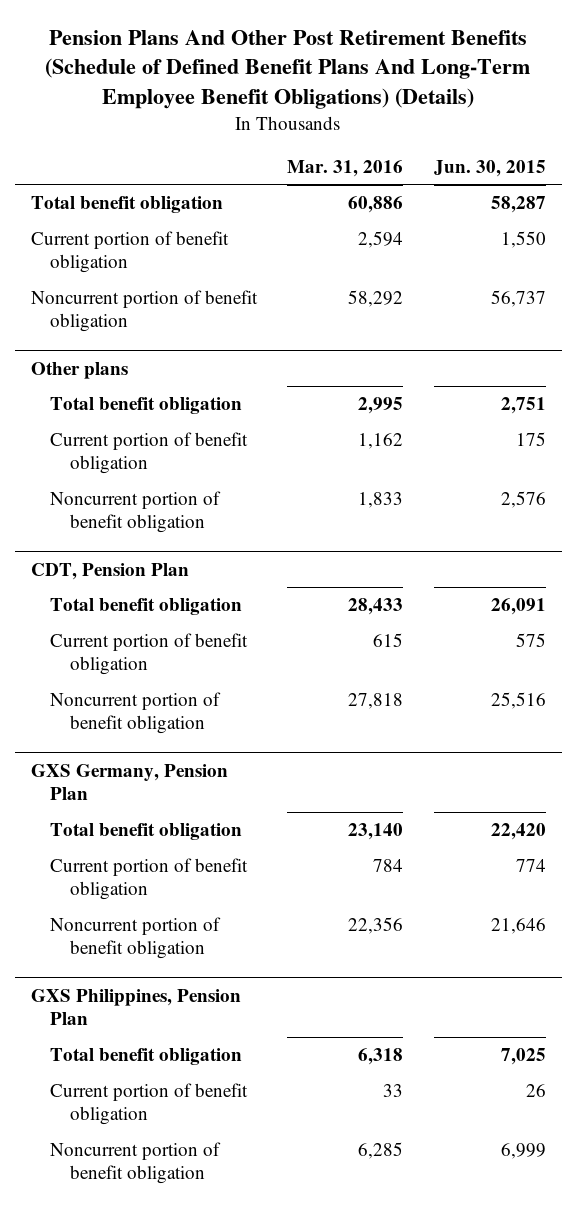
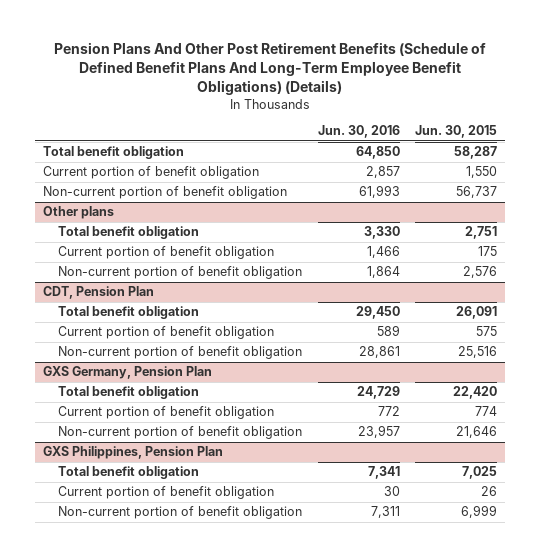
- | Mar. 31, 2016 | Jun. 30, 2015
+ | Jun. 30, 2016 | Jun. 30, 2015
- Noncurrent portion of benefit obligation | 58,292 | 56,737
+ Non-current portion of benefit obligation | 61,993 | 56,737
@ Other plans
- Noncurrent portion of benefit obligation | 1,833 | 2,576
+ Non-current portion of benefit obligation | 1,864 | 2,576
@ CDT, Pension Plan
- Noncurrent portion of benefit obligation | 27,818 | 25,516
+ Non-current portion of benefit obligation | 28,861 | 25,516
@ GXS Germany, Pension Plan
- Noncurrent portion of benefit obligation | 22,356 | 21,646
+ Non-current portion of benefit obligation | 23,957 | 21,646
@ GXS Philippines, Pension Plan
- Noncurrent portion of benefit obligation | 6,285 | 6,999
+ Non-current portion of benefit obligation | 7,311 | 6,999

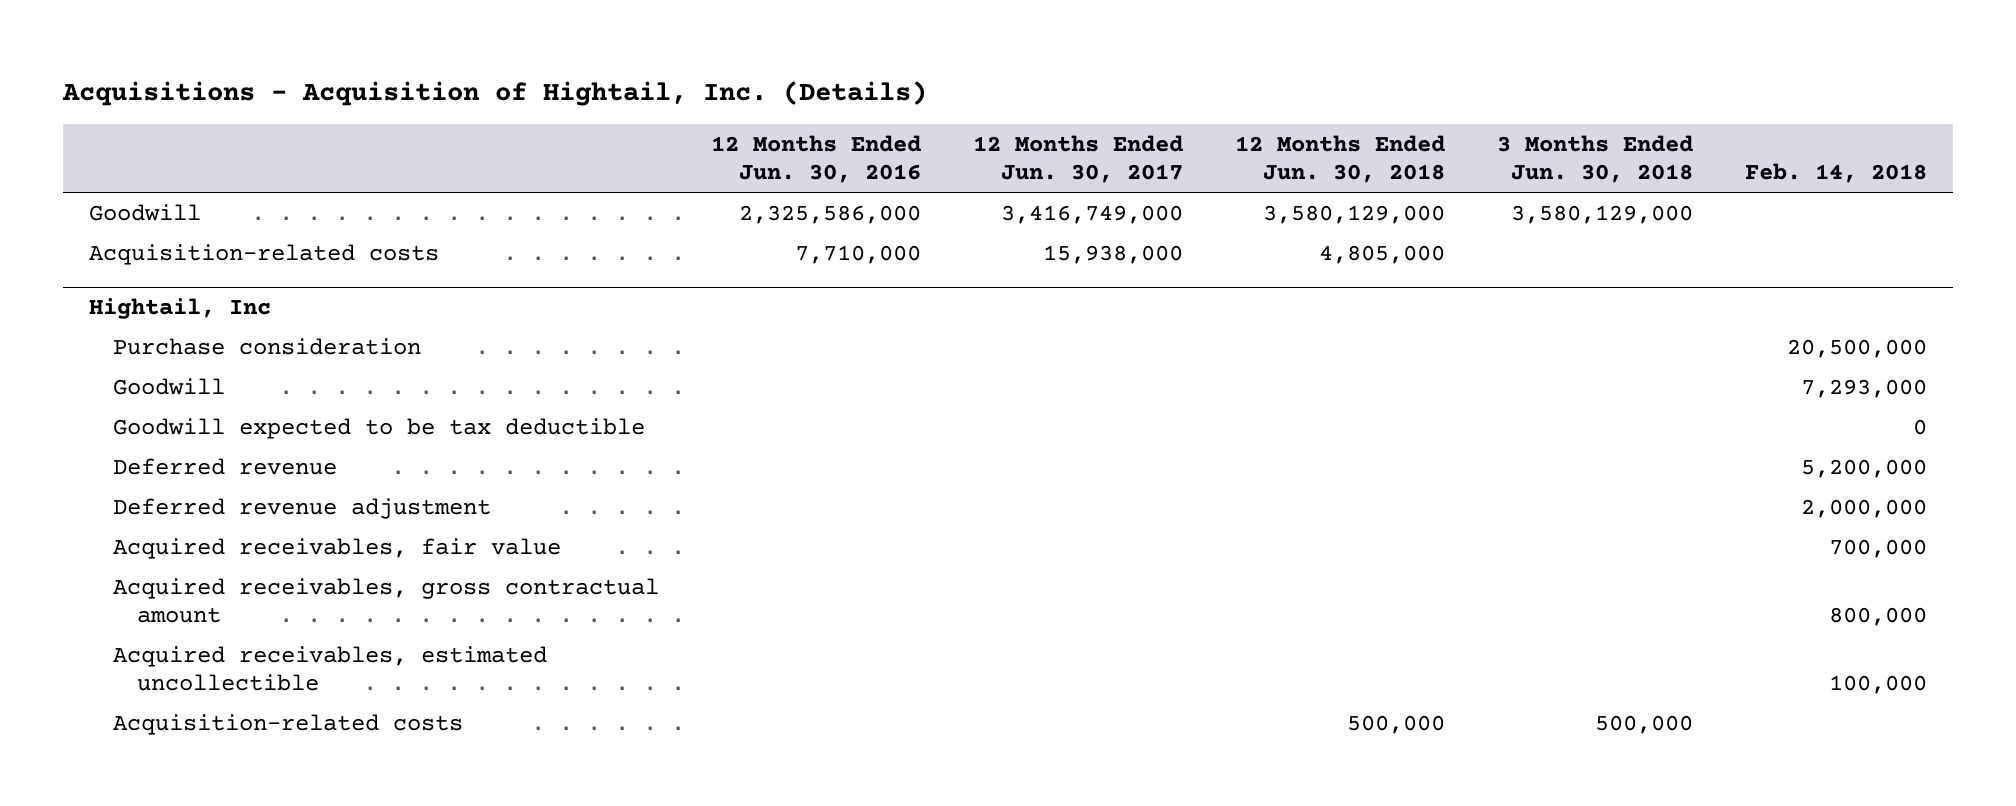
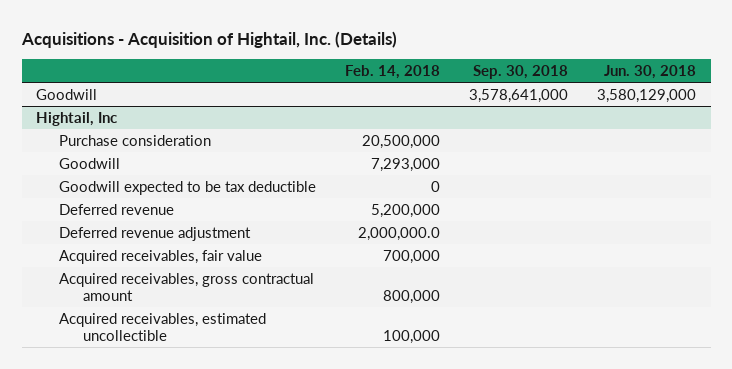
- | 12 Months Ended Jun. 30, 2016 | 12 Months Ended Jun. 30, 2017 | 12 Months Ended Jun. 30, 2018 | 3 Months Ended Jun. 30, 2018 | Feb. 14, 2018
+ | Feb. 14, 2018 | Sep. 30, 2018 | Jun. 30, 2018
- Acquisition-related costs | 7,710,000 | 15,938,000 | 4,805,000 | |
@ Hightail, Inc
- Deferred revenue adjustment | | | | | 2,000,000
+ Deferred revenue adjustment | 2,000,000.0 | |
- Acquisition-related costs | | | 500,000 | 500,000 |

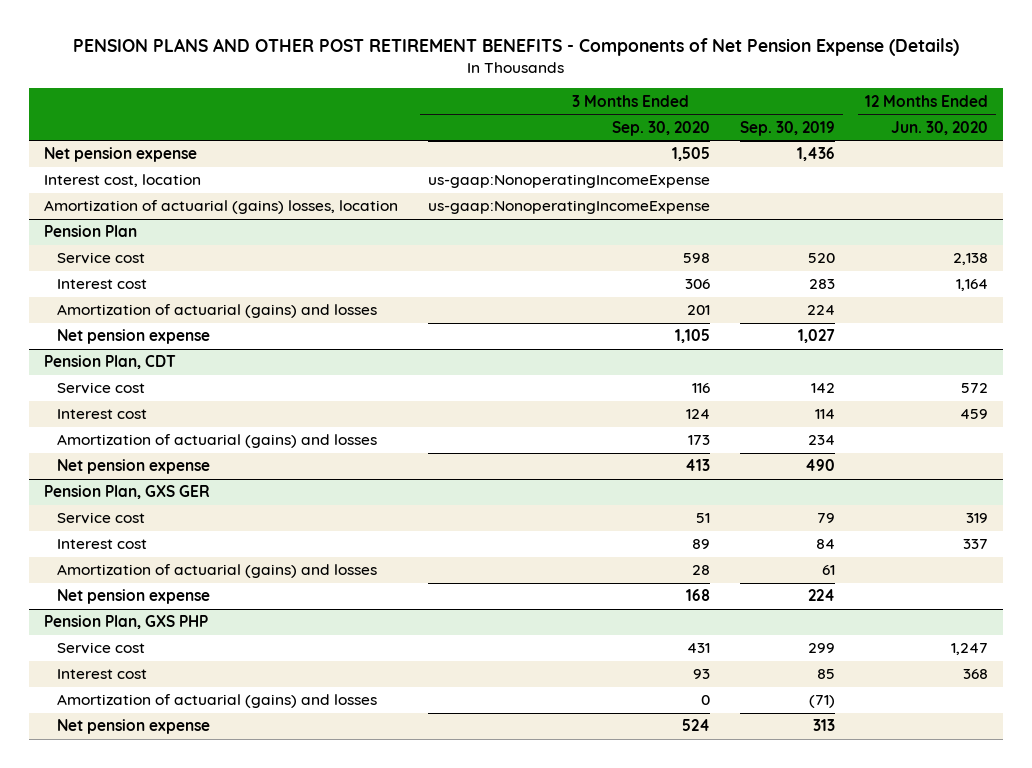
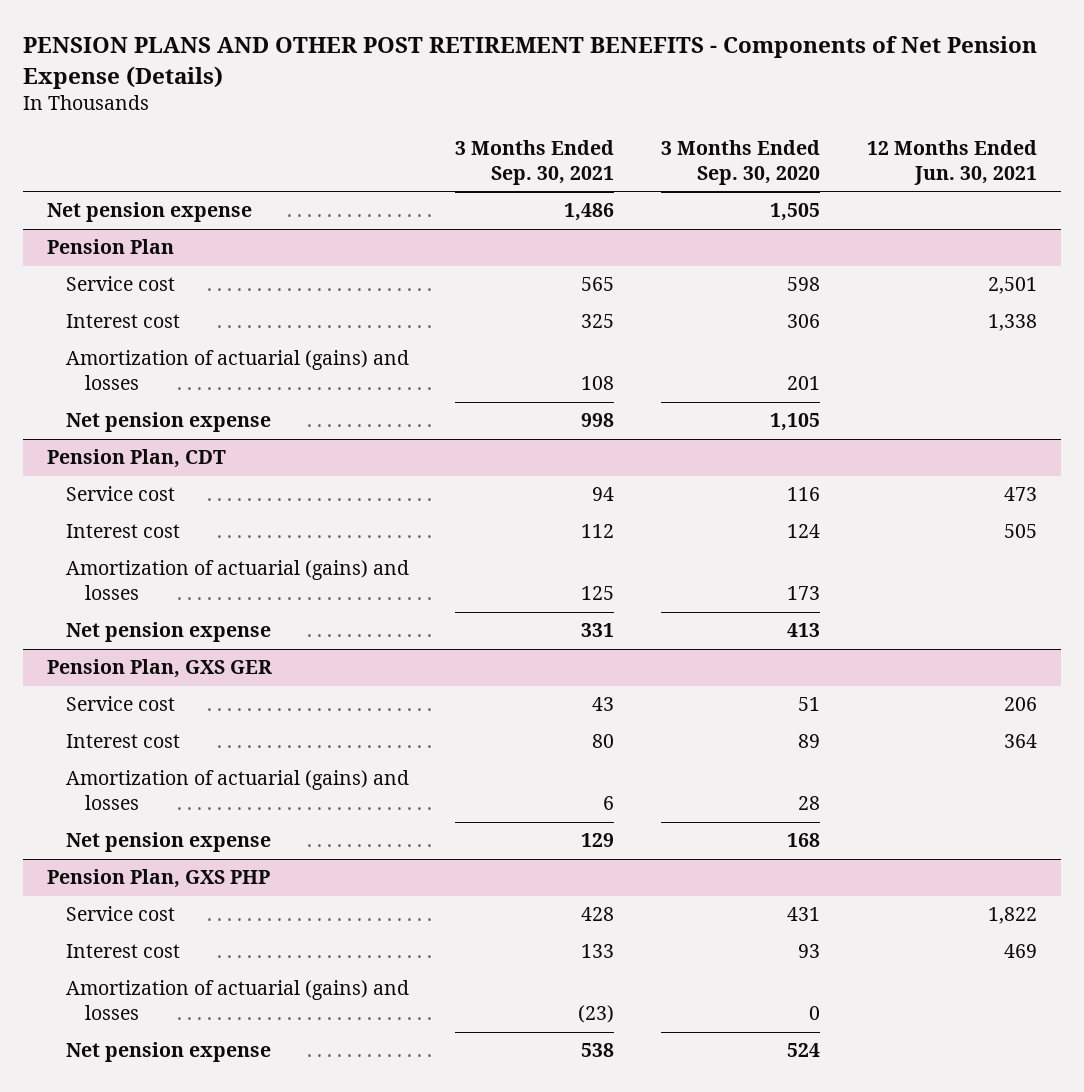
- | 3 Months Ended Sep. 30, 2020 | 3 Months Ended Sep. 30, 2019 | 12 Months Ended Jun. 30, 2020
+ | 3 Months Ended Sep. 30, 2021 | 3 Months Ended Sep. 30, 2020 | 12 Months Ended Jun. 30, 2021
- Interest cost, location | us-gaap:NonoperatingIncomeExpense | |
- Amortization of actuarial (gains) losses, location | us-gaap:NonoperatingIncomeExpense | |

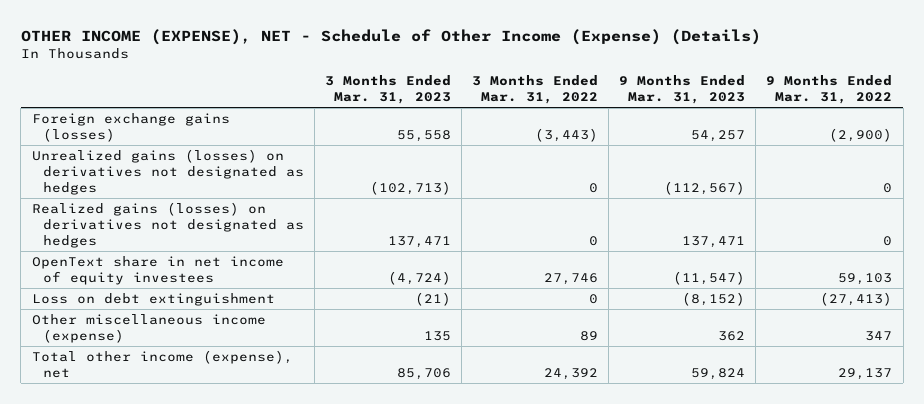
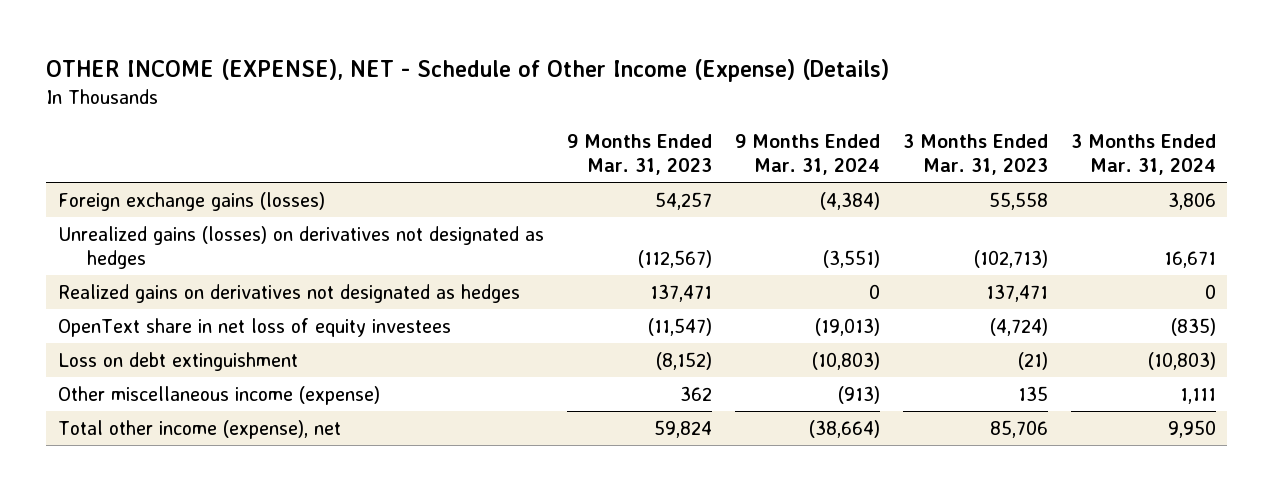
- | 3 Months Ended Mar. 31, 2023 | 3 Months Ended Mar. 31, 2022 | 9 Months Ended Mar. 31, 2023 | 9 Months Ended Mar. 31, 2022
+ | 9 Months Ended Mar. 31, 2023 | 9 Months Ended Mar. 31, 2024 | 3 Months Ended Mar. 31, 2023 | 3 Months Ended Mar. 31, 2024
- Realized gains (losses) on derivatives not designated as hedges | 137,471 | 0 | 137,471 | 0
- OpenText share in net income of equity investees | (4,724) | 27,746 | (11,547) | 59,103
+ Realized gains on derivatives not designated as hedges | 137,471 | 0 | 137,471 | 0
+ OpenText share in net loss of equity investees | (11,547) | (19,013) | (4,724) | (835)

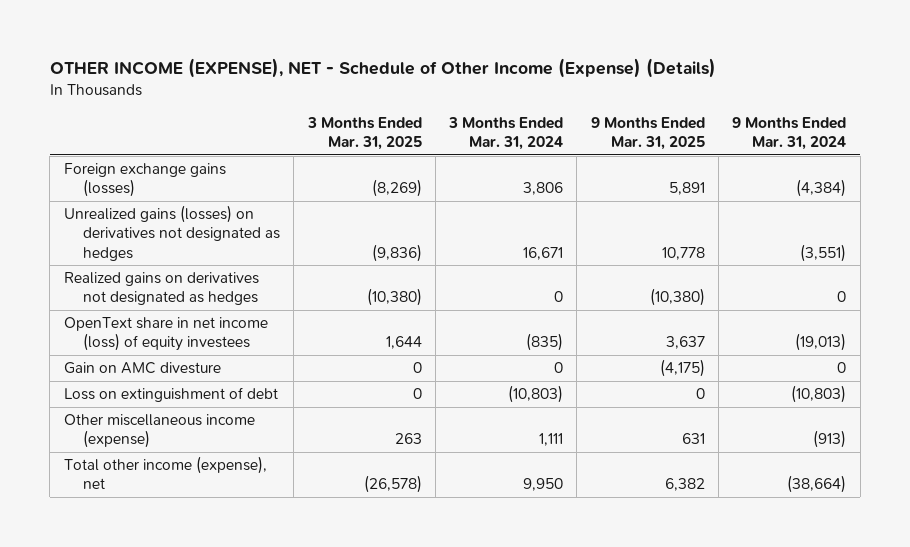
- | 9 Months Ended Mar. 31, 2023 | 9 Months Ended Mar. 31, 2024 | 3 Months Ended Mar. 31, 2023 | 3 Months Ended Mar. 31, 2024
+ | 3 Months Ended Mar. 31, 2025 | 3 Months Ended Mar. 31, 2024 | 9 Months Ended Mar. 31, 2025 | 9 Months Ended Mar. 31, 2024
- OpenText share in net loss of equity investees | (11,547) | (19,013) | (4,724) | (835)
- Loss on debt extinguishment | (8,152) | (10,803) | (21) | (10,803)
+ OpenText share in net income (loss) of equity investees | 1,644 | (835) | 3,637 | (19,013)
+ Gain on AMC divesture | 0 | 0 | (4,175) | 0
+ Loss on extinguishment of debt | 0 | (10,803) | 0 | (10,803)

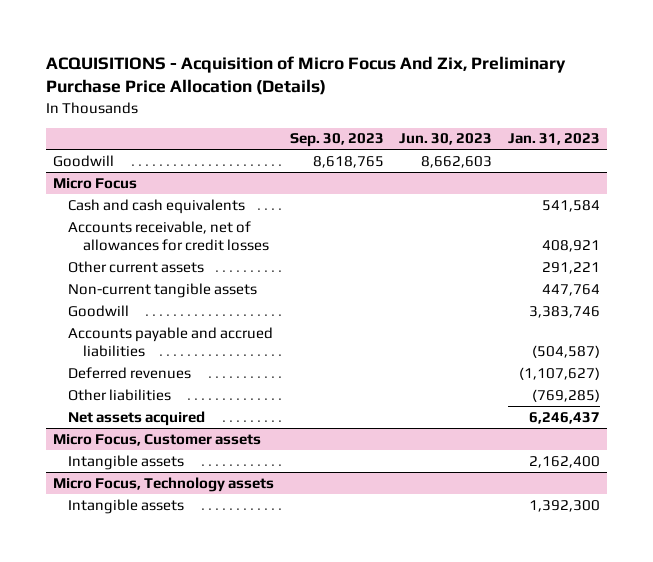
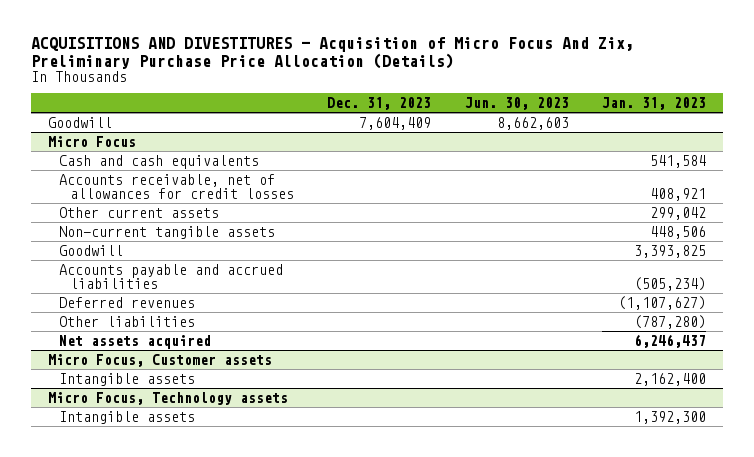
- ACQUISITIONS - Acquisition of Micro Focus And Zix, Preliminary Purchase Price Allocation (Details)
+ ACQUISITIONS AND DIVESTITURES - Acquisition of Micro Focus And Zix, Preliminary Purchase Price Allocation (Details)
- | Sep. 30, 2023 | Jun. 30, 2023 | Jan. 31, 2023
+ | Dec. 31, 2023 | Jun. 30, 2023 | Jan. 31, 2023
@ Micro Focus
- Other current assets | | | 291,221
- Non-current tangible assets | | | 447,764
- Goodwill | | | 3,383,746
- Accounts payable and accrued liabilities | | | (504,587)
+ Other current assets | | | 299,042
+ Non-current tangible assets | | | 448,506
+ Goodwill | | | 3,393,825
+ Accounts payable and accrued liabilities | | | (505,234)
- Other liabilities | | | (769,285)
+ Other liabilities | | | (787,280)

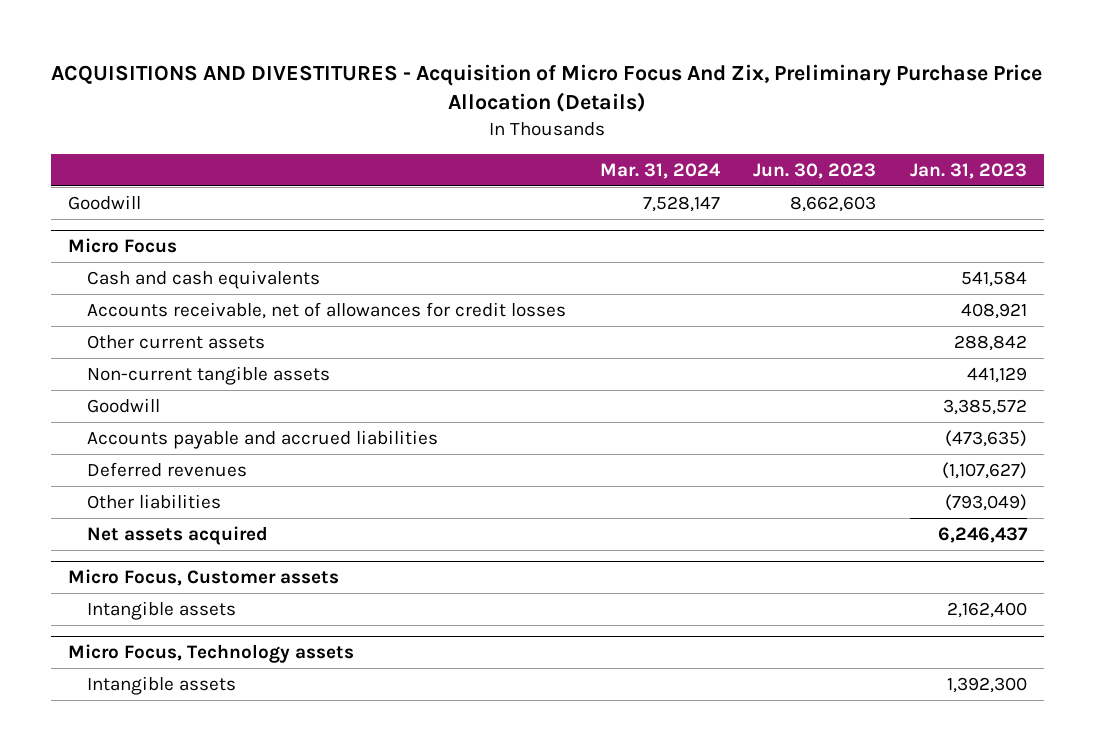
- | Dec. 31, 2023 | Jun. 30, 2023 | Jan. 31, 2023
+ | Mar. 31, 2024 | Jun. 30, 2023 | Jan. 31, 2023
@ Micro Focus
- Other current assets | | | 299,042
- Non-current tangible assets | | | 448,506
- Goodwill | | | 3,393,825
- Accounts payable and accrued liabilities | | | (505,234)
+ Other current assets | | | 288,842
+ Non-current tangible assets | | | 441,129
+ Goodwill | | | 3,385,572
+ Accounts payable and accrued liabilities | | | (473,635)
- Other liabilities | | | (787,280)
+ Other liabilities | | | (793,049)

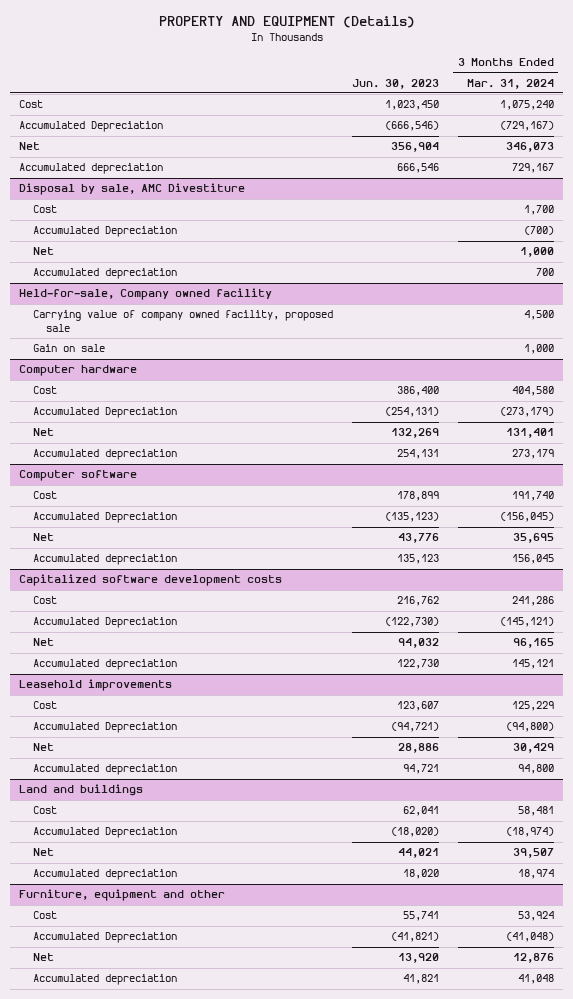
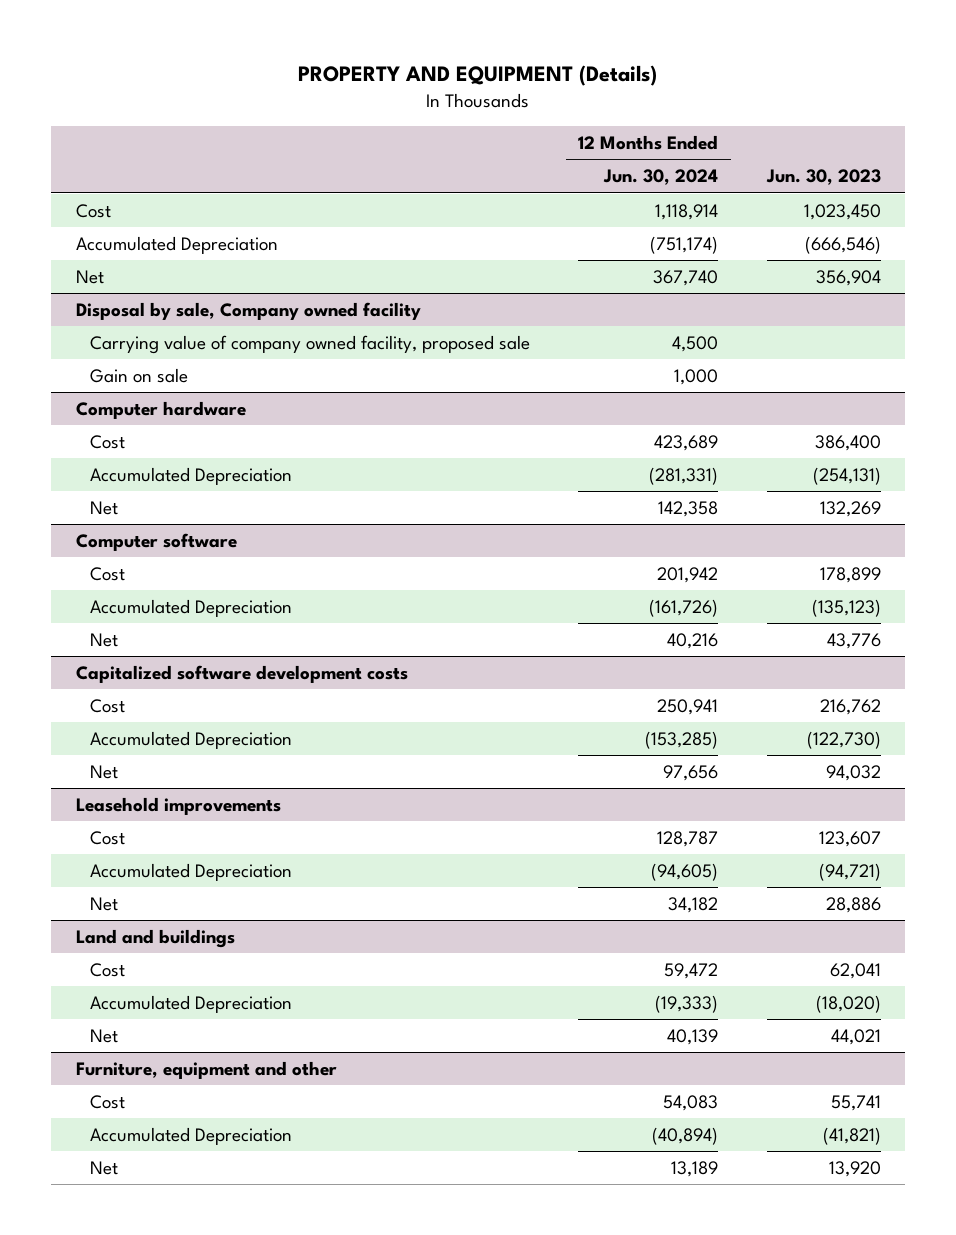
- | Jun. 30, 2023 | 3 Months Ended Mar. 31, 2024
+ | 12 Months Ended Jun. 30, 2024 | Jun. 30, 2023
- Accumulated depreciation | 666,546 | 729,167
- Disposal by sale, AMC Divestiture
- Cost | | 1,700
- Accumulated Depreciation | | (700)
- Net | | 1,000
- Accumulated depreciation | | 700
- Held-for-sale, Company owned facility
+ Disposal by sale, Company owned facility
@ Computer hardware
- Accumulated depreciation | 254,131 | 273,179
@ Computer software
- Accumulated depreciation | 135,123 | 156,045
@ Capitalized software development costs
- Accumulated depreciation | 122,730 | 145,121
@ Leasehold improvements
- Accumulated depreciation | 94,721 | 94,800
@ Land and buildings
- Accumulated depreciation | 18,020 | 18,974
@ Furniture, equipment and other
- Accumulated depreciation | 41,821 | 41,048

